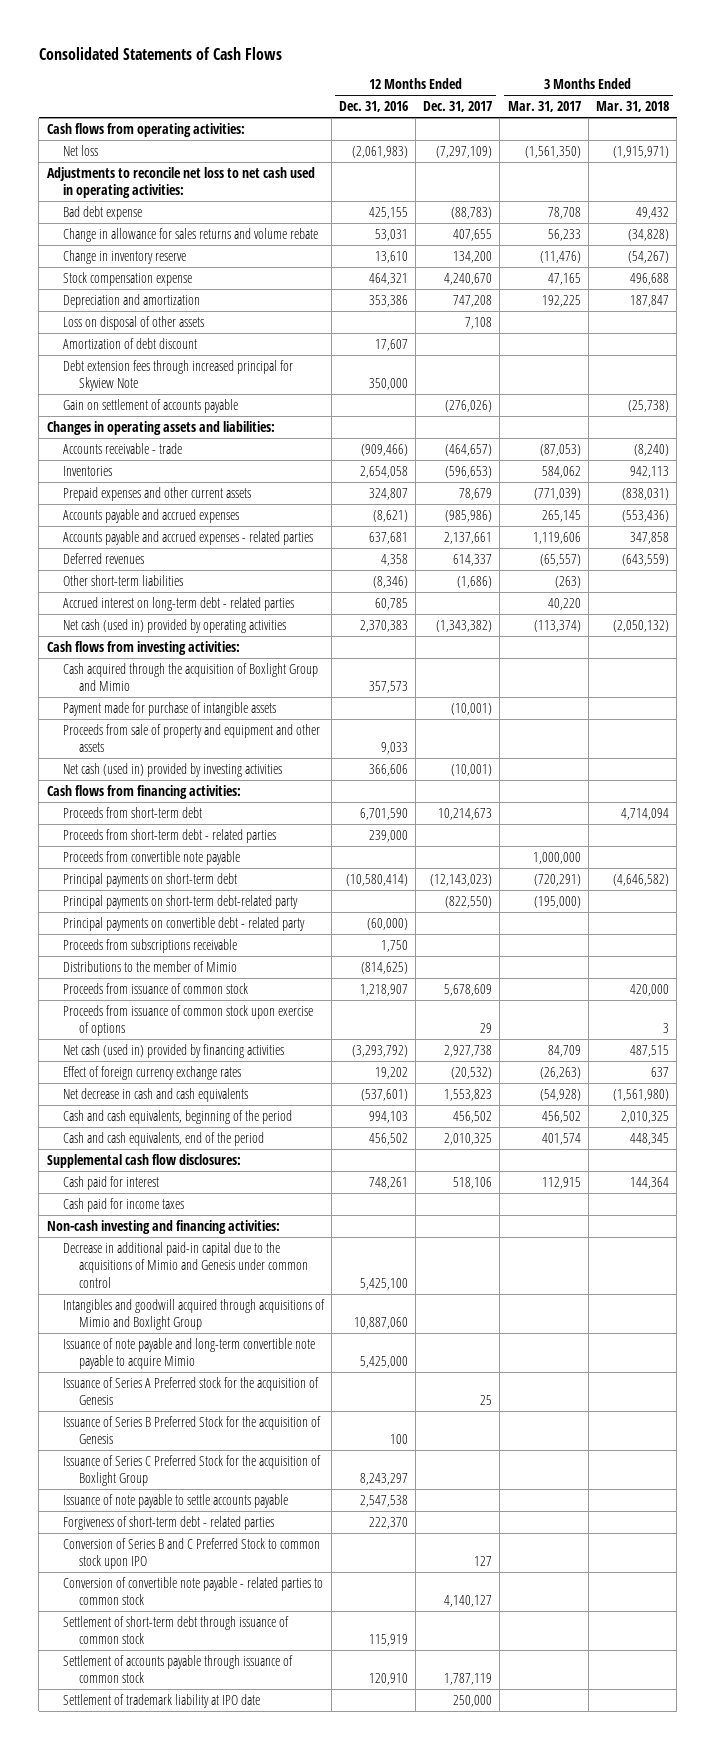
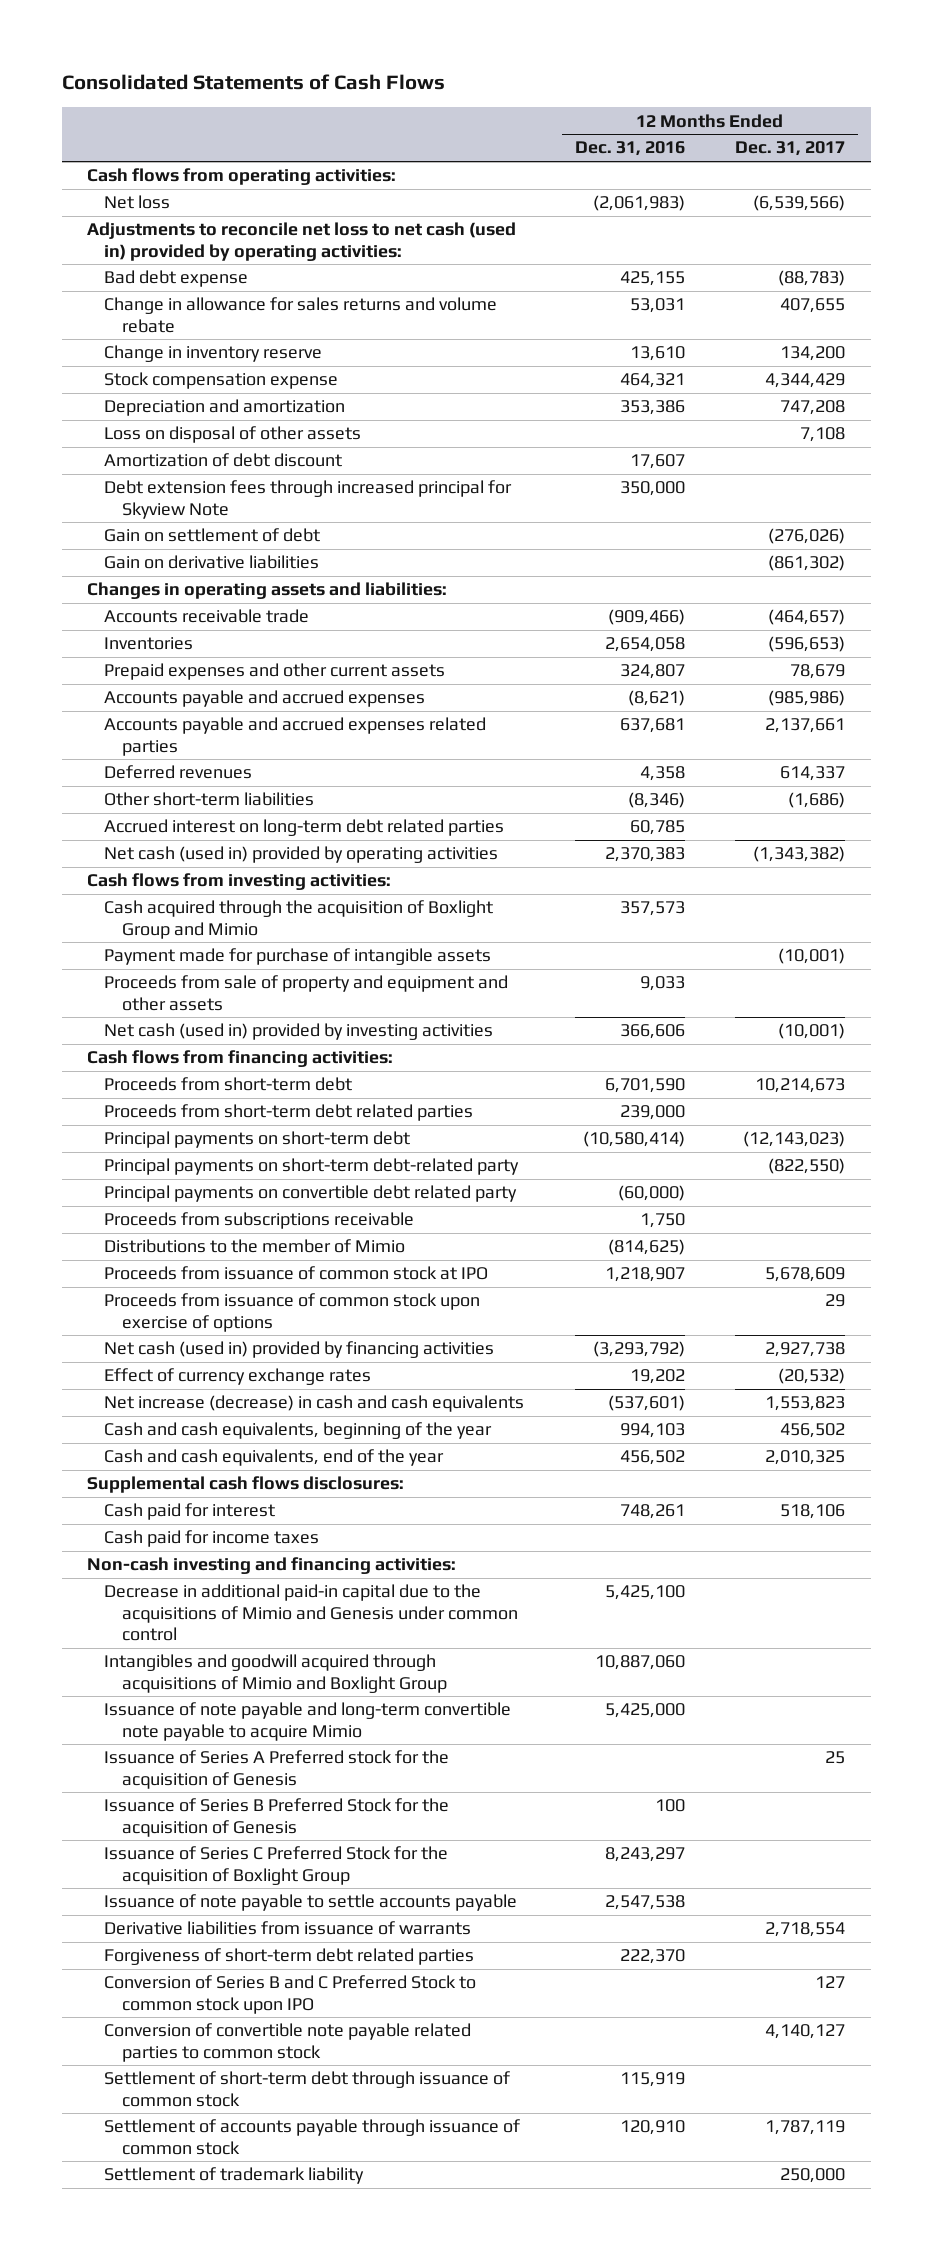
- | 12 Months Ended Dec. 31, 2016 | 12 Months Ended Dec. 31, 2017 | 3 Months Ended Mar. 31, 2017 | 3 Months Ended Mar. 31, 2018
+ | 12 Months Ended Dec. 31, 2016 | 12 Months Ended Dec. 31, 2017
- Net loss | (2,061,983) | (7,297,109) | (1,561,350) | (1,915,971)
- Adjustments to reconcile net loss to net cash used in operating activities:
+ Net loss | (2,061,983) | (6,539,566)
+ Adjustments to reconcile net loss to net cash (used in) provided by operating activities:
- Stock compensation expense | 464,321 | 4,240,670 | 47,165 | 496,688
+ Stock compensation expense | 464,321 | 4,344,429
- Gain on settlement of accounts payable | | (276,026) | | (25,738)
+ Gain on settlement of debt | | (276,026)
+ Gain on derivative liabilities | | (861,302)
- Accounts receivable - trade | (909,466) | (464,657) | (87,053) | (8,240)
+ Accounts receivable trade | (909,466) | (464,657)
- Accounts payable and accrued expenses - related parties | 637,681 | 2,137,661 | 1,119,606 | 347,858
+ Accounts payable and accrued expenses related parties | 637,681 | 2,137,661
- Accrued interest on long-term debt - related parties | 60,785 | | 40,220 |
+ Accrued interest on long-term debt related parties | 60,785 |
- Proceeds from short-term debt - related parties | 239,000 | | |
- Proceeds from convertible note payable | | | 1,000,000 |
+ Proceeds from short-term debt related parties | 239,000 |
- Principal payments on convertible debt - related party | (60,000) | | |
+ Principal payments on convertible debt related party | (60,000) |
- Proceeds from issuance of common stock | 1,218,907 | 5,678,609 | | 420,000
+ Proceeds from issuance of common stock at IPO | 1,218,907 | 5,678,609
- Effect of foreign currency exchange rates | 19,202 | (20,532) | (26,263) | 637
- Net decrease in cash and cash equivalents | (537,601) | 1,553,823 | (54,928) | (1,561,980)
- Cash and cash equivalents, beginning of the period | 994,103 | 456,502 | 456,502 | 2,010,325
- Cash and cash equivalents, end of the period | 456,502 | 2,010,325 | 401,574 | 448,345
- Supplemental cash flow disclosures:
+ Effect of currency exchange rates | 19,202 | (20,532)
+ Net increase (decrease) in cash and cash equivalents | (537,601) | 1,553,823
+ Cash and cash equivalents, beginning of the year | 994,103 | 456,502
+ Cash and cash equivalents, end of the year | 456,502 | 2,010,325
+ Supplemental cash flows disclosures:
- Forgiveness of short-term debt - related parties | 222,370 | | |
+ Derivative liabilities from issuance of warrants | | 2,718,554
+ Forgiveness of short-term debt related parties | 222,370 |
- Conversion of convertible note payable - related parties to common stock | | 4,140,127 | |
+ Conversion of convertible note payable related parties to common stock | | 4,140,127
- Settlement of trademark liability at IPO date | | 250,000 | |
+ Settlement of trademark liability | | 250,000

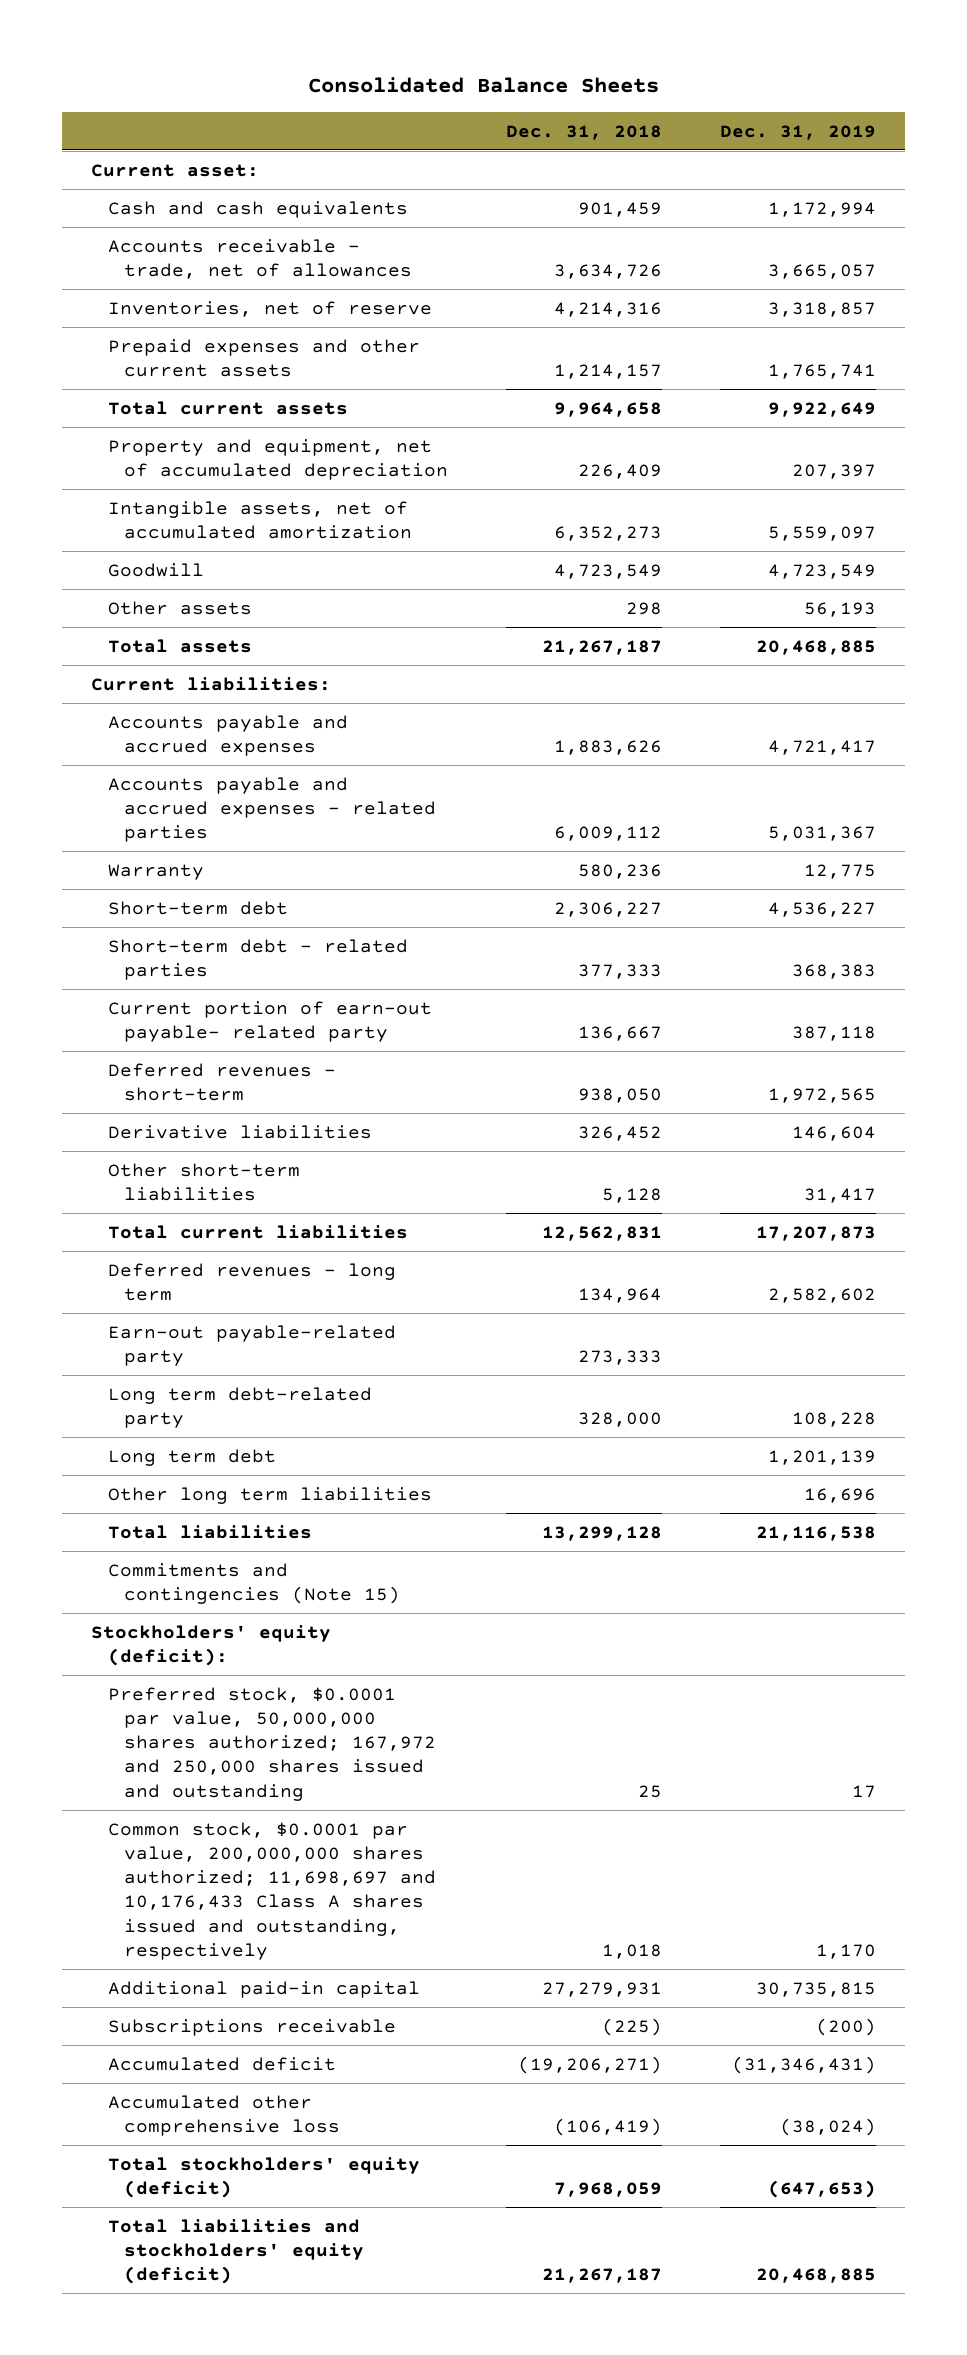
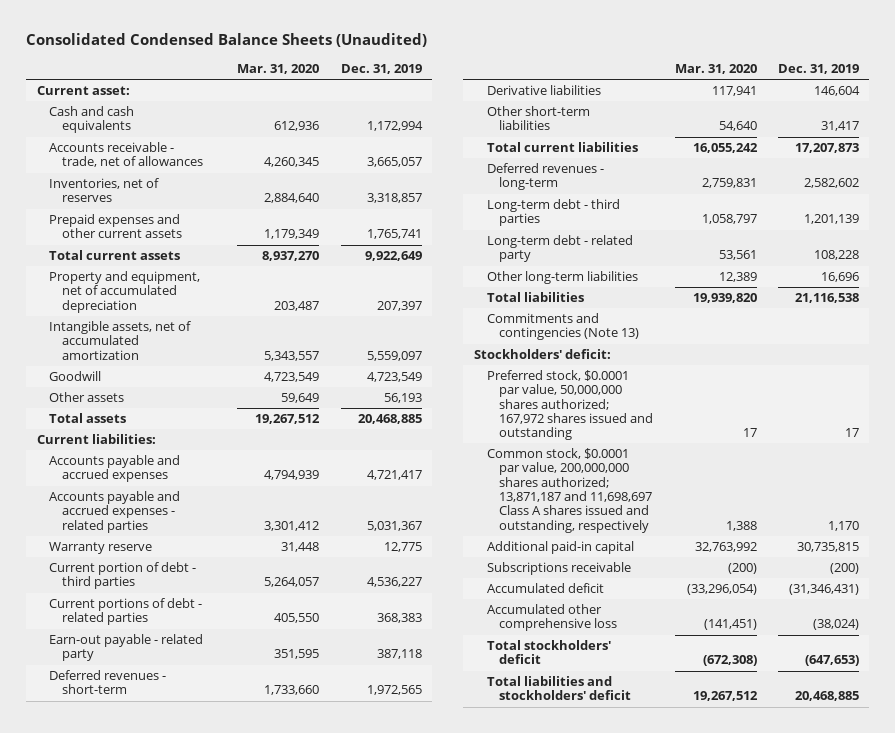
- Consolidated Balance Sheets
+ Consolidated Condensed Balance Sheets (Unaudited)
- | Dec. 31, 2018 | Dec. 31, 2019
+ | Mar. 31, 2020 | Dec. 31, 2019
- Inventories, net of reserve | 4,214,316 | 3,318,857
+ Inventories, net of reserves | 2,884,640 | 3,318,857
- Warranty | 580,236 | 12,775
- Short-term debt | 2,306,227 | 4,536,227
- Short-term debt - related parties | 377,333 | 368,383
- Current portion of earn-out payable- related party | 136,667 | 387,118
+ Warranty reserve | 31,448 | 12,775
+ Current portion of debt - third parties | 5,264,057 | 4,536,227
+ Current portions of debt - related parties | 405,550 | 368,383
+ Earn-out payable - related party | 351,595 | 387,118
- Deferred revenues - long term | 134,964 | 2,582,602
- Earn-out payable-related party | 273,333 |
- Long term debt-related party | 328,000 | 108,228
- Long term debt | | 1,201,139
- Other long term liabilities | | 16,696
+ Deferred revenues - long-term | 2,759,831 | 2,582,602
+ Long-term debt - third parties | 1,058,797 | 1,201,139
+ Long-term debt - related party | 53,561 | 108,228
+ Other long-term liabilities | 12,389 | 16,696
- Commitments and contingencies (Note 15)
- Stockholders' equity (deficit):
- Preferred stock, $0.0001 par value, 50,000,000 shares authorized; 167,972 and 250,000 shares issued and outstanding | 25 | 17
- Common stock, $0.0001 par value, 200,000,000 shares authorized; 11,698,697 and 10,176,433 Class A shares issued and outstanding, respectively | 1,018 | 1,170
+ Commitments and contingencies (Note 13)
+ Stockholders' deficit:
+ Preferred stock, $0.0001 par value, 50,000,000 shares authorized; 167,972 shares issued and outstanding | 17 | 17
+ Common stock, $0.0001 par value, 200,000,000 shares authorized; 13,871,187 and 11,698,697 Class A shares issued and outstanding, respectively | 1,388 | 1,170
- Total stockholders' equity (deficit) | 7,968,059 | (647,653)
- Total liabilities and stockholders' equity (deficit) | 21,267,187 | 20,468,885
+ Total stockholders' deficit | (672,308) | (647,653)
+ Total liabilities and stockholders' deficit | 19,267,512 | 20,468,885

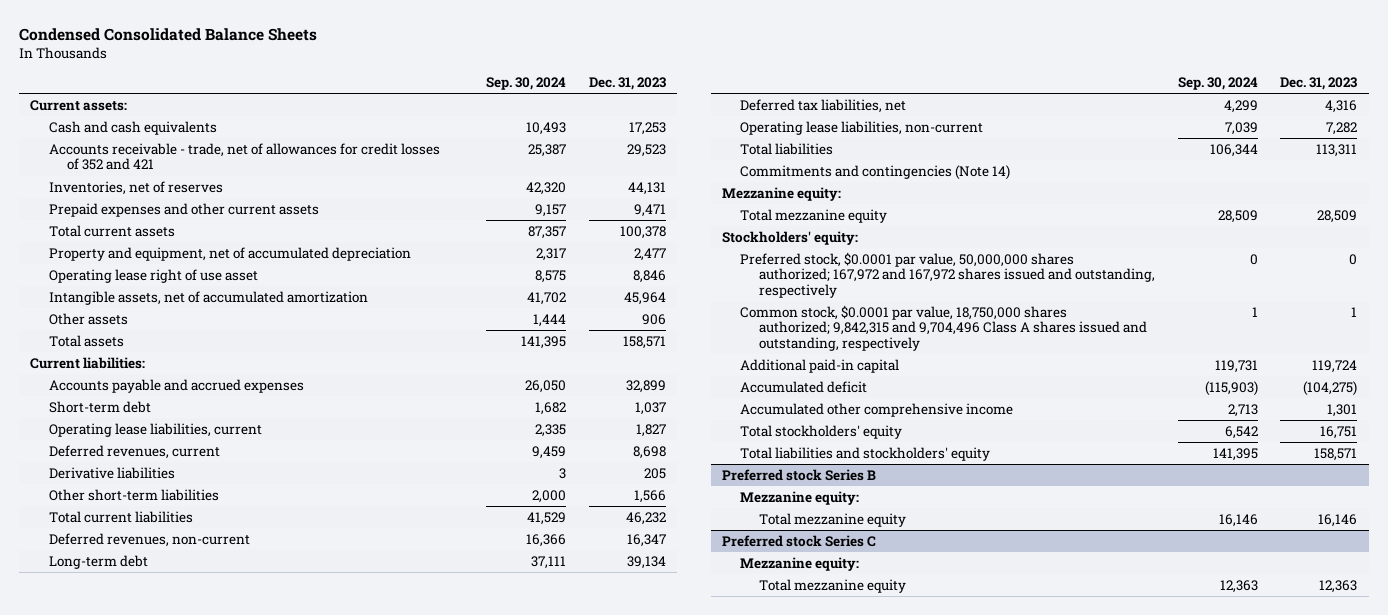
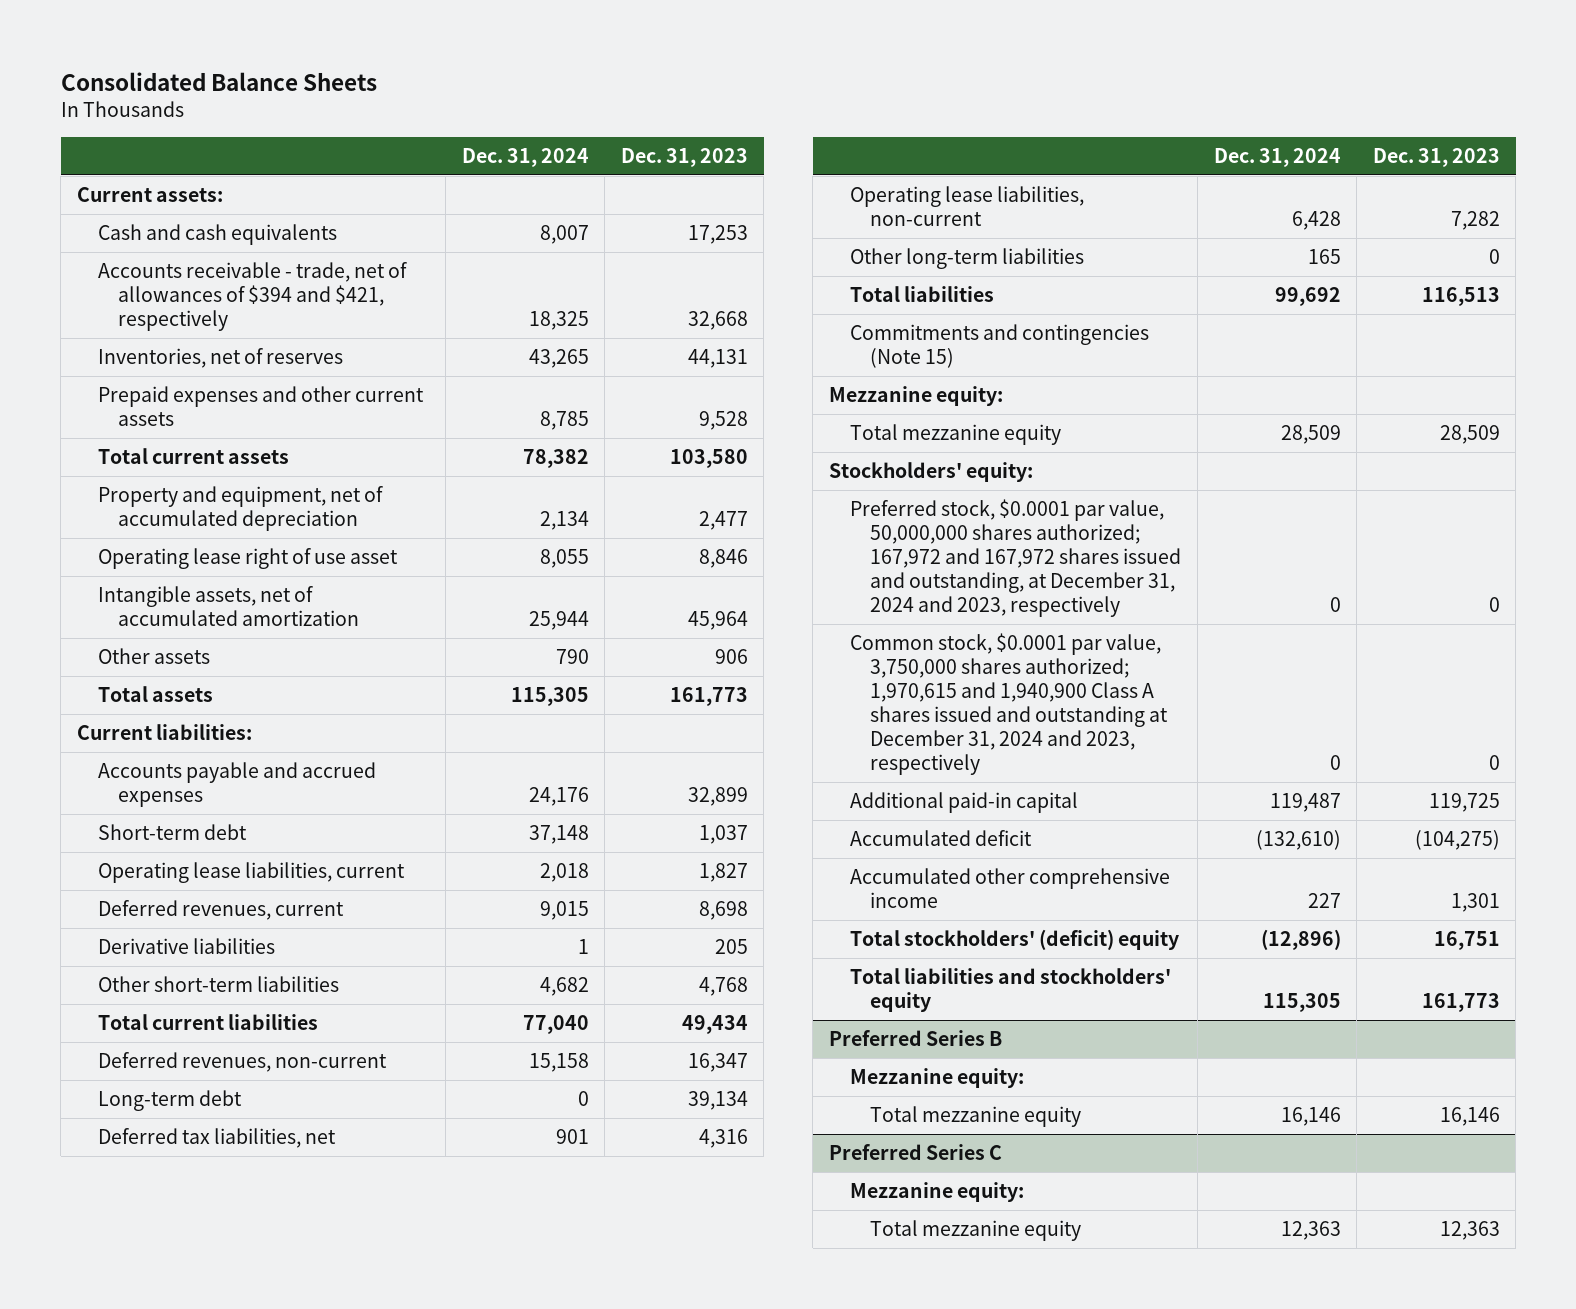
- Condensed Consolidated Balance Sheets
+ Consolidated Balance Sheets
- | Sep. 30, 2024 | Dec. 31, 2023
+ | Dec. 31, 2024 | Dec. 31, 2023
- Accounts receivable - trade, net of allowances for credit losses of 352 and 421 | 25,387 | 29,523
+ Accounts receivable - trade, net of allowances of $394 and $421, respectively | 18,325 | 32,668
- Prepaid expenses and other current assets | 9,157 | 9,471
- Total current assets | 87,357 | 100,378
+ Prepaid expenses and other current assets | 8,785 | 9,528
+ Total current assets | 78,382 | 103,580
- Total assets | 141,395 | 158,571
+ Total assets | 115,305 | 161,773
- Other short-term liabilities | 2,000 | 1,566
- Total current liabilities | 41,529 | 46,232
+ Other short-term liabilities | 4,682 | 4,768
+ Total current liabilities | 77,040 | 49,434
- Total liabilities | 106,344 | 113,311
- Commitments and contingencies (Note 14)
+ Other long-term liabilities | 165 | 0
+ Total liabilities | 99,692 | 116,513
+ Commitments and contingencies (Note 15)
- Preferred stock, $0.0001 par value, 50,000,000 shares authorized; 167,972 and 167,972 shares issued and outstanding, respectively | 0 | 0
- Common stock, $0.0001 par value, 18,750,000 shares authorized; 9,842,315 and 9,704,496 Class A shares issued and outstanding, respectively | 1 | 1
- Additional paid-in capital | 119,731 | 119,724
+ Preferred stock, $0.0001 par value, 50,000,000 shares authorized; 167,972 and 167,972 shares issued and outstanding, at December 31, 2024 and 2023, respectively | 0 | 0
+ Common stock, $0.0001 par value, 3,750,000 shares authorized; 1,970,615 and 1,940,900 Class A shares issued and outstanding at December 31, 2024 and 2023, respectively | 0 | 0
+ Additional paid-in capital | 119,487 | 119,725
- Total stockholders' equity | 6,542 | 16,751
- Total liabilities and stockholders' equity | 141,395 | 158,571
- Preferred stock Series B
+ Total stockholders' (deficit) equity | (12,896) | 16,751
+ Total liabilities and stockholders' equity | 115,305 | 161,773
+ Preferred Series B
- Preferred stock Series C
+ Preferred Series C

